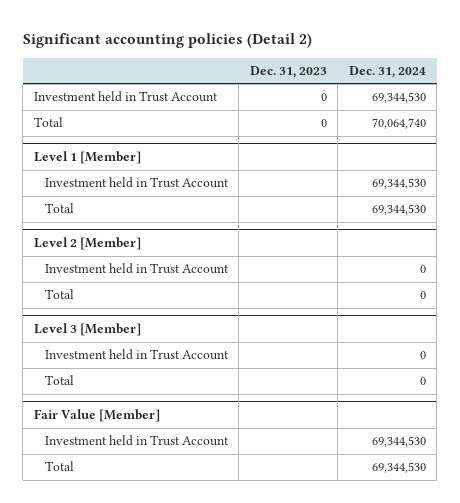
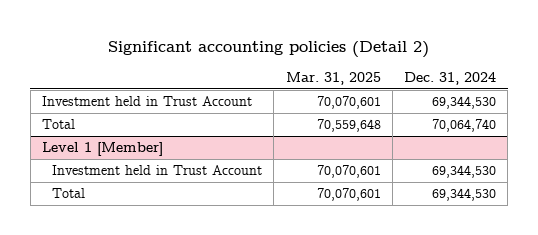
- | Dec. 31, 2023 | Dec. 31, 2024
+ | Mar. 31, 2025 | Dec. 31, 2024
- Level 2 [Member]
- Investment held in Trust Account | | 0
- Total | | 0
- Level 3 [Member]
- Investment held in Trust Account | | 0
- Total | | 0
- Fair Value [Member]
- Investment held in Trust Account | | 69,344,530
- Total | | 69,344,530

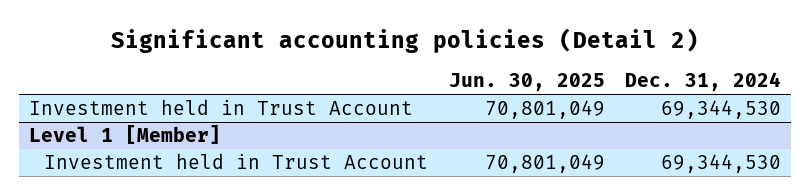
- | Mar. 31, 2025 | Dec. 31, 2024
+ | Jun. 30, 2025 | Dec. 31, 2024
- Total | 70,559,648 | 70,064,740
@ Level 1 [Member]
- Total | 70,070,601 | 69,344,530

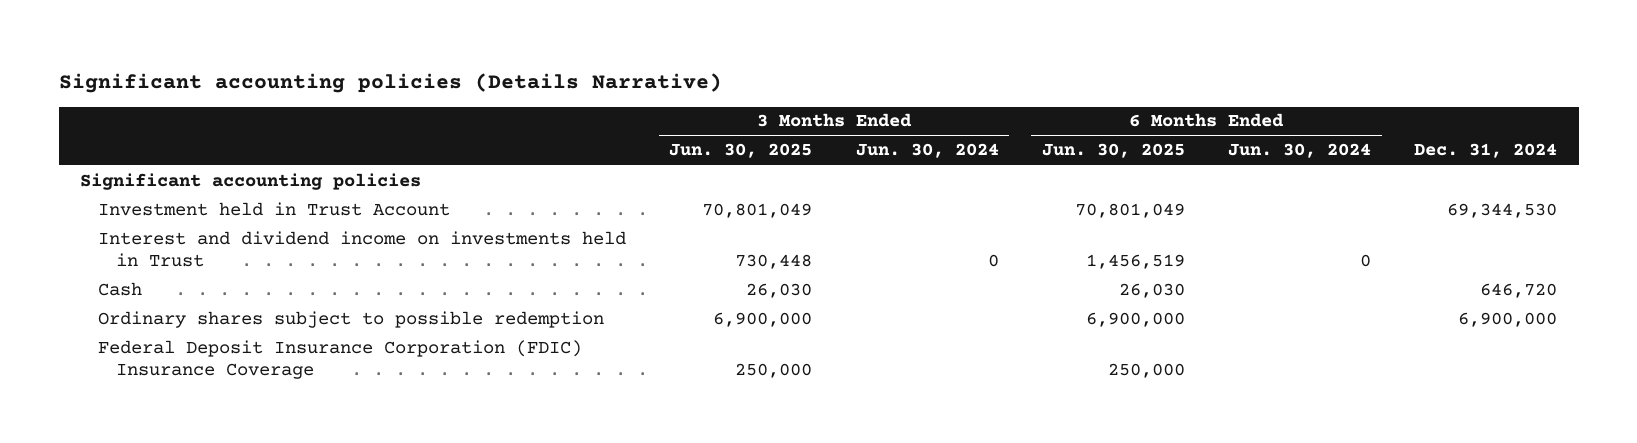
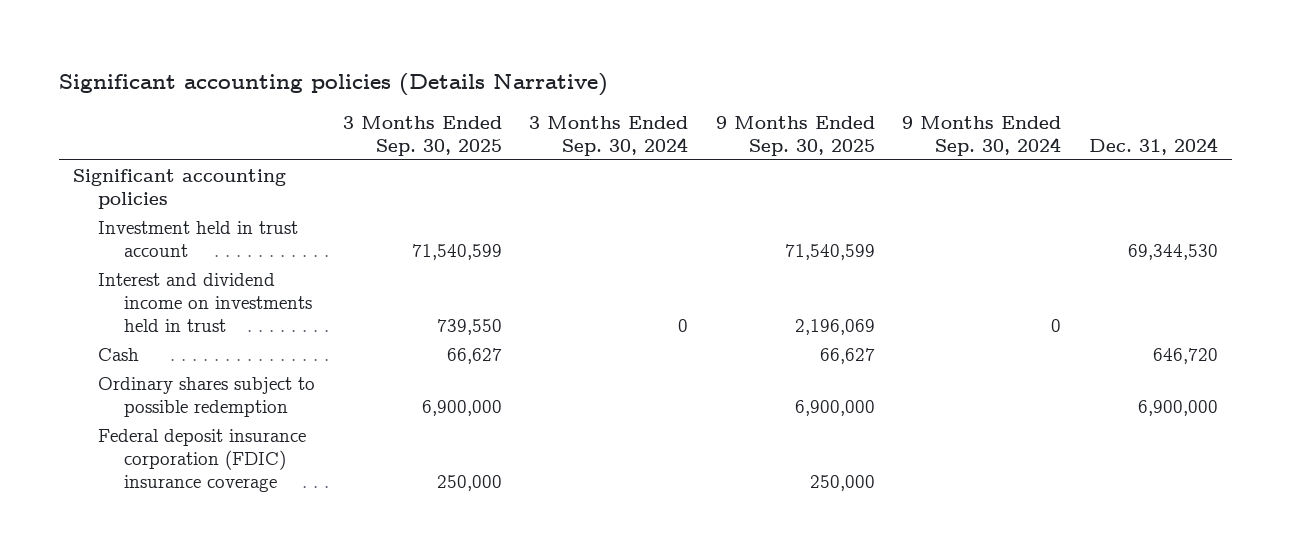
- | 3 Months Ended Jun. 30, 2025 | 3 Months Ended Jun. 30, 2024 | 6 Months Ended Jun. 30, 2025 | 6 Months Ended Jun. 30, 2024 | Dec. 31, 2024
+ | 3 Months Ended Sep. 30, 2025 | 3 Months Ended Sep. 30, 2024 | 9 Months Ended Sep. 30, 2025 | 9 Months Ended Sep. 30, 2024 | Dec. 31, 2024
- Investment held in Trust Account | 70,801,049 | | 70,801,049 | | 69,344,530
- Interest and dividend income on investments held in Trust | 730,448 | 0 | 1,456,519 | 0 |
+ Investment held in trust account | 71,540,599 | | 71,540,599 | | 69,344,530
+ Interest and dividend income on investments held in trust | 739,550 | 0 | 2,196,069 | 0 |
- Federal Deposit Insurance Corporation (FDIC) Insurance Coverage | 250,000 | | 250,000 | |
+ Federal deposit insurance corporation (FDIC) insurance coverage | 250,000 | | 250,000 | |

